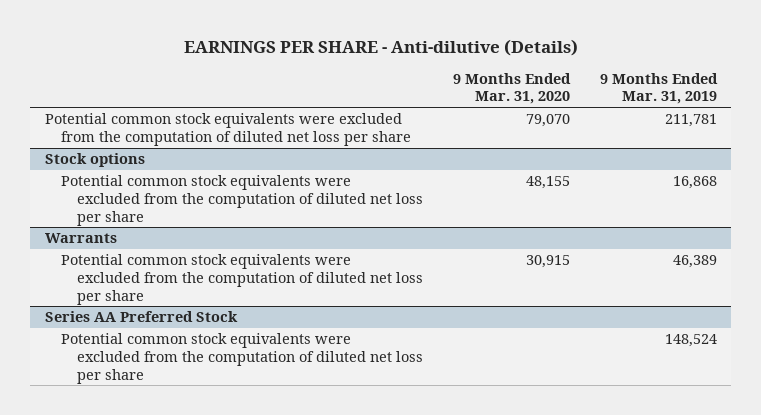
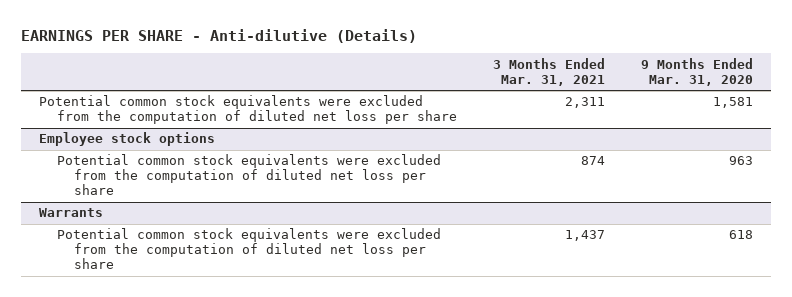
- | 9 Months Ended Mar. 31, 2020 | 9 Months Ended Mar. 31, 2019
+ | 3 Months Ended Mar. 31, 2021 | 9 Months Ended Mar. 31, 2020
- Potential common stock equivalents were excluded from the computation of diluted net loss per share | 79,070 | 211,781
- Stock options
- Potential common stock equivalents were excluded from the computation of diluted net loss per share | 48,155 | 16,868
+ Potential common stock equivalents were excluded from the computation of diluted net loss per share | 2,311 | 1,581
+ Employee stock options
+ Potential common stock equivalents were excluded from the computation of diluted net loss per share | 874 | 963
@ Warrants
- Potential common stock equivalents were excluded from the computation of diluted net loss per share | 30,915 | 46,389
- Series AA Preferred Stock
- Potential common stock equivalents were excluded from the computation of diluted net loss per share | | 148,524
@ Warrants
+ Potential common stock equivalents were excluded from the computation of diluted net loss per share | 1,437 | 618

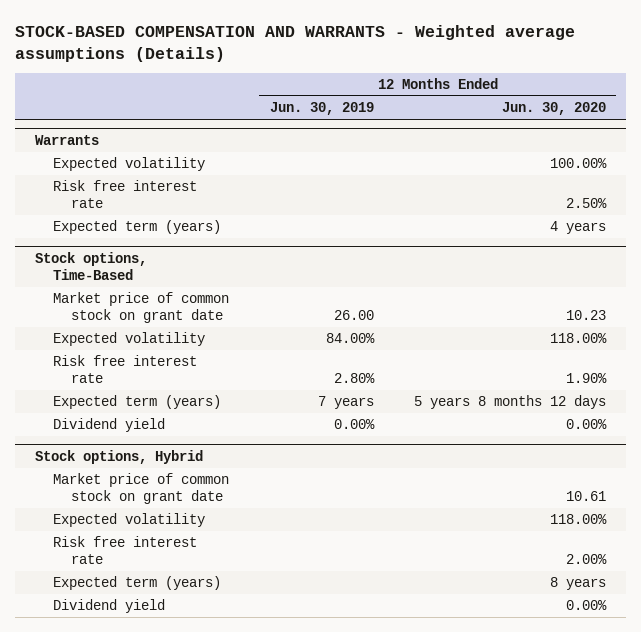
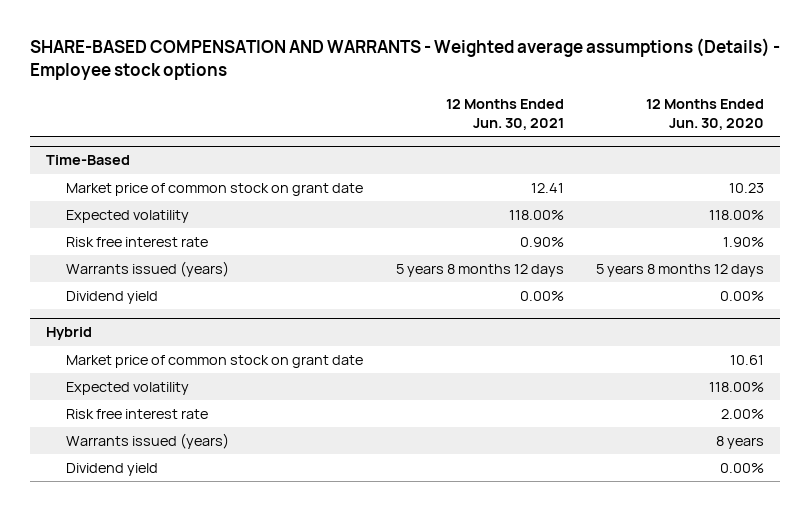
- STOCK-BASED COMPENSATION AND WARRANTS - Weighted average assumptions (Details)
+ SHARE-BASED COMPENSATION AND WARRANTS - Weighted average assumptions (Details) - Employee stock options
- | 12 Months Ended Jun. 30, 2019 | 12 Months Ended Jun. 30, 2020
+ | 12 Months Ended Jun. 30, 2021 | 12 Months Ended Jun. 30, 2020
- Warrants
- Expected volatility | | 100.00%
- Risk free interest rate | | 2.50%
- Expected term (years) | | 4 years
- Stock options, Time-Based
+ Time-Based
- Expected term (years) | 7 years | 5 years 8 months 12 days
+ Warrants issued (years) | 5 years 8 months 12 days | 5 years 8 months 12 days
- Stock options, Hybrid
+ Hybrid
- Expected term (years) | | 8 years
+ Warrants issued (years) | | 8 years

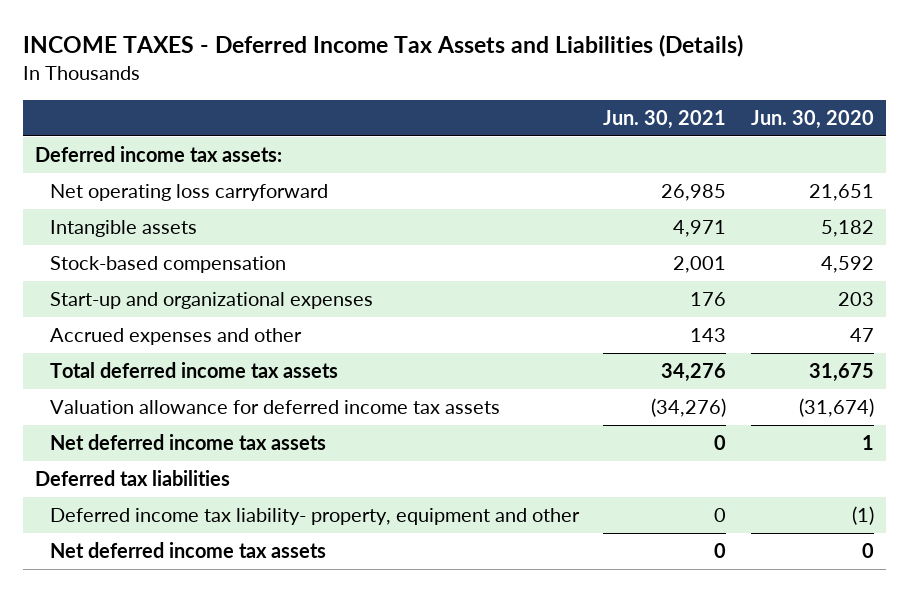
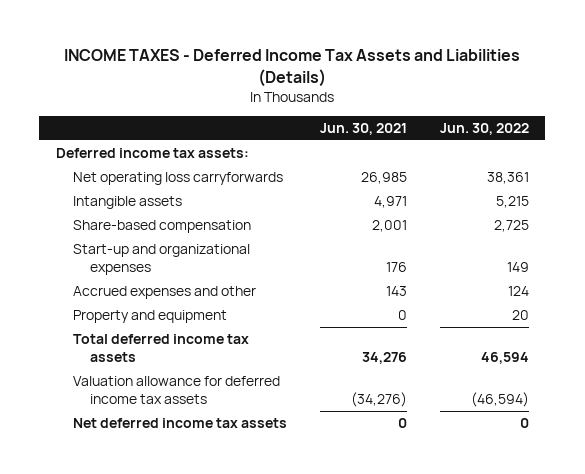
- | Jun. 30, 2021 | Jun. 30, 2020
+ | Jun. 30, 2021 | Jun. 30, 2022
- Net operating loss carryforward | 26,985 | 21,651
+ Net operating loss carryforwards | 26,985 | 38,361
- Stock-based compensation | 2,001 | 4,592
+ Share-based compensation | 2,001 | 2,725
+ Property and equipment | 0 | 20
- Deferred tax liabilities
- Deferred income tax liability- property, equipment and other | 0 | (1)
- Net deferred income tax assets | 0 | 0

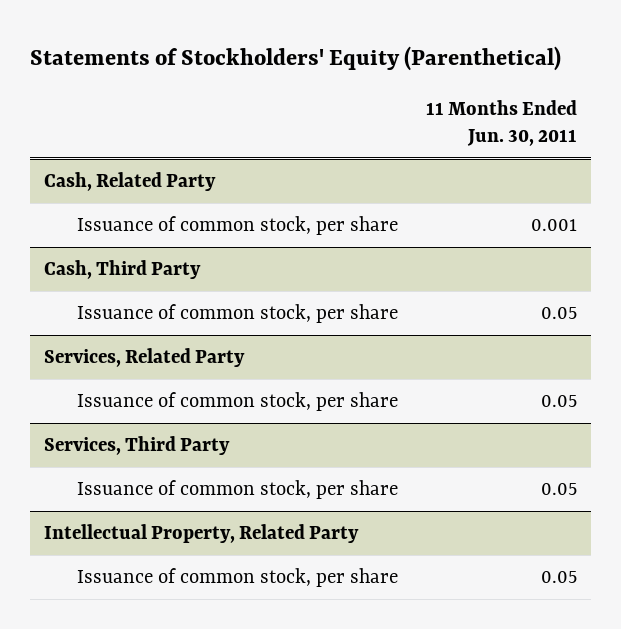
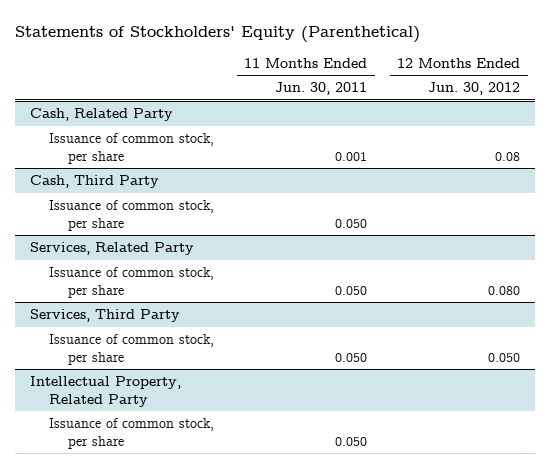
- | 11 Months Ended Jun. 30, 2011
+ | 11 Months Ended Jun. 30, 2011 | 12 Months Ended Jun. 30, 2012
@ Cash, Third Party
- Issuance of common stock, per share | 0.05
+ Issuance of common stock, per share | 0.050 |
@ Services, Related Party
- Issuance of common stock, per share | 0.05
+ Issuance of common stock, per share | 0.050 | 0.080
@ Services, Third Party
- Issuance of common stock, per share | 0.05
+ Issuance of common stock, per share | 0.050 | 0.050
@ Intellectual Property, Related Party
- Issuance of common stock, per share | 0.05
+ Issuance of common stock, per share | 0.050 |

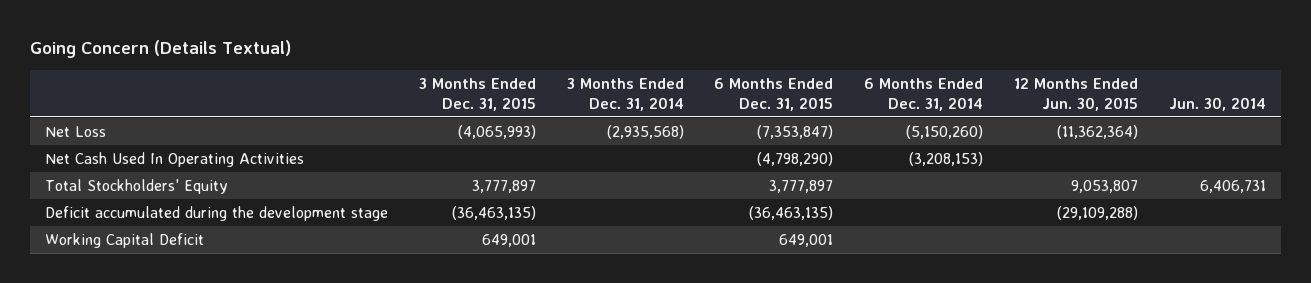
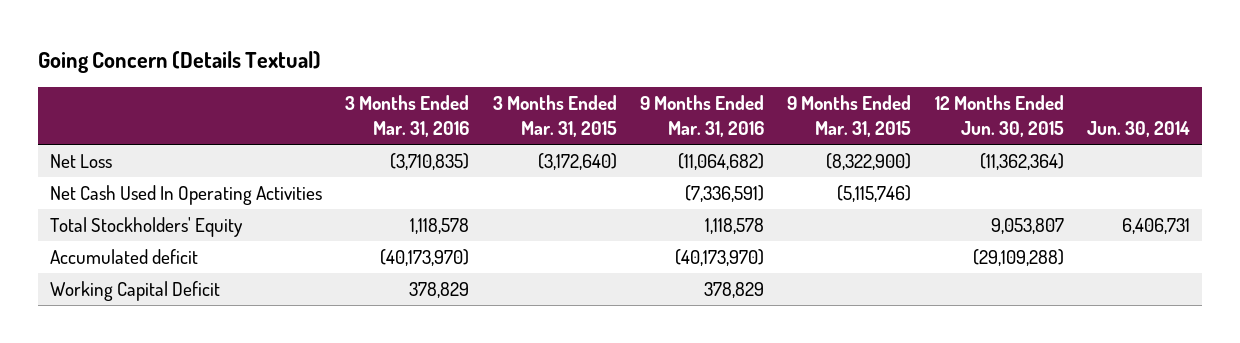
- | 3 Months Ended Dec. 31, 2015 | 3 Months Ended Dec. 31, 2014 | 6 Months Ended Dec. 31, 2015 | 6 Months Ended Dec. 31, 2014 | 12 Months Ended Jun. 30, 2015 | Jun. 30, 2014
+ | 3 Months Ended Mar. 31, 2016 | 3 Months Ended Mar. 31, 2015 | 9 Months Ended Mar. 31, 2016 | 9 Months Ended Mar. 31, 2015 | 12 Months Ended Jun. 30, 2015 | Jun. 30, 2014
- Deficit accumulated during the development stage | (36,463,135) | | (36,463,135) | | (29,109,288) |
+ Accumulated deficit | (40,173,970) | | (40,173,970) | | (29,109,288) |

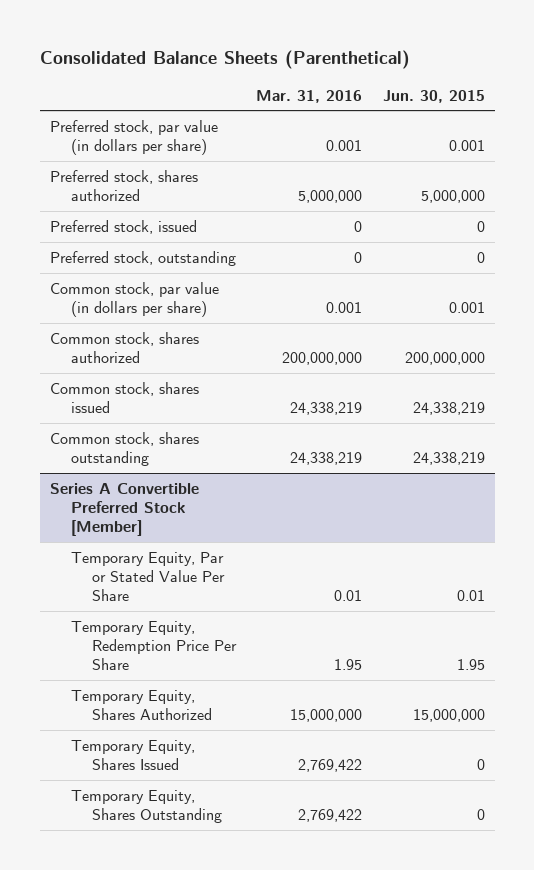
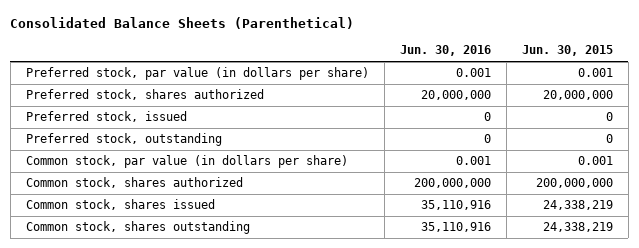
- | Mar. 31, 2016 | Jun. 30, 2015
+ | Jun. 30, 2016 | Jun. 30, 2015
- Preferred stock, shares authorized | 5,000,000 | 5,000,000
+ Preferred stock, shares authorized | 20,000,000 | 20,000,000
- Series A Convertible Preferred Stock [Member]
- Temporary Equity, Par or Stated Value Per Share | 0.01 | 0.01
- Temporary Equity, Redemption Price Per Share | 1.95 | 1.95
- Temporary Equity, Shares Authorized | 15,000,000 | 15,000,000
- Temporary Equity, Shares Issued | 2,769,422 | 0
- Temporary Equity, Shares Outstanding | 2,769,422 | 0

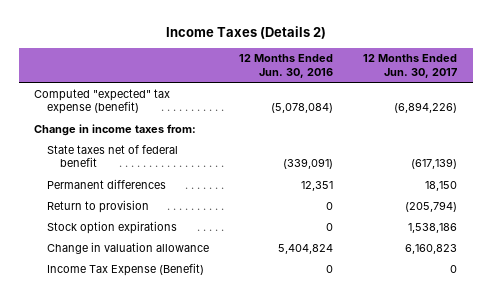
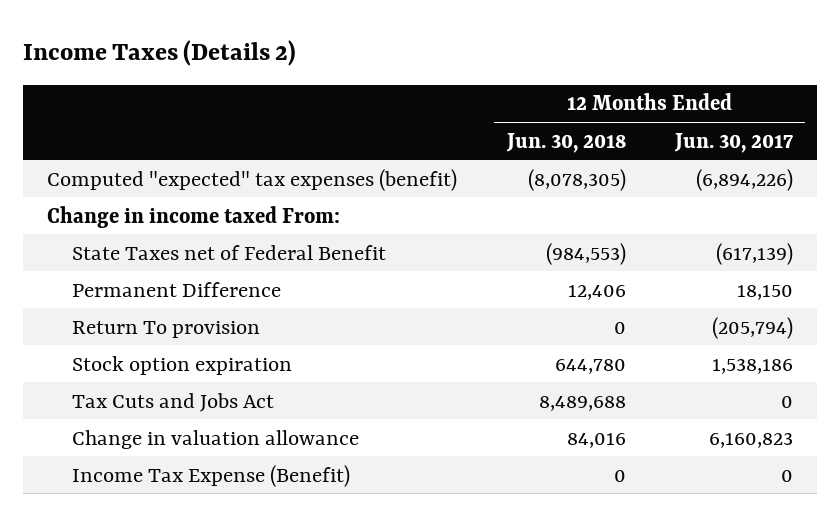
- | 12 Months Ended Jun. 30, 2016 | 12 Months Ended Jun. 30, 2017
+ | 12 Months Ended Jun. 30, 2018 | 12 Months Ended Jun. 30, 2017
- Computed "expected" tax expense (benefit) | (5,078,084) | (6,894,226)
- Change in income taxes from:
- State taxes net of federal benefit | (339,091) | (617,139)
- Permanent differences | 12,351 | 18,150
- Return to provision | 0 | (205,794)
- Stock option expirations | 0 | 1,538,186
+ Computed "expected" tax expenses (benefit) | (8,078,305) | (6,894,226)
+ Change in income taxed From:
+ State Taxes net of Federal Benefit | (984,553) | (617,139)
+ Permanent Difference | 12,406 | 18,150
+ Return To provision | 0 | (205,794)
+ Stock option expiration | 644,780 | 1,538,186
+ Tax Cuts and Jobs Act | 8,489,688 | 0

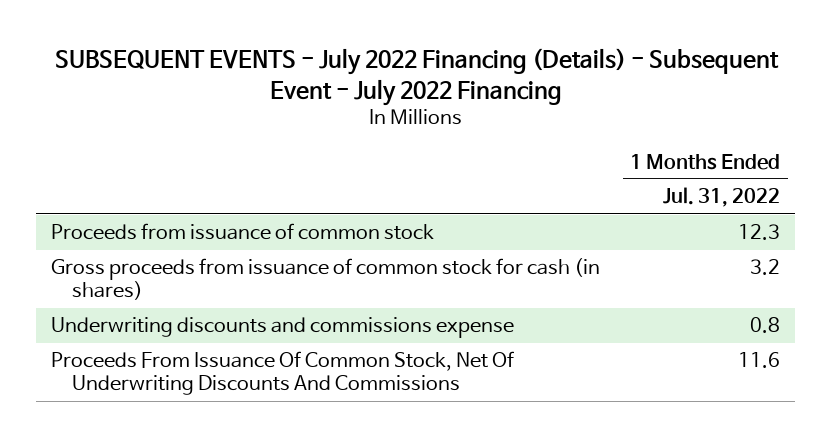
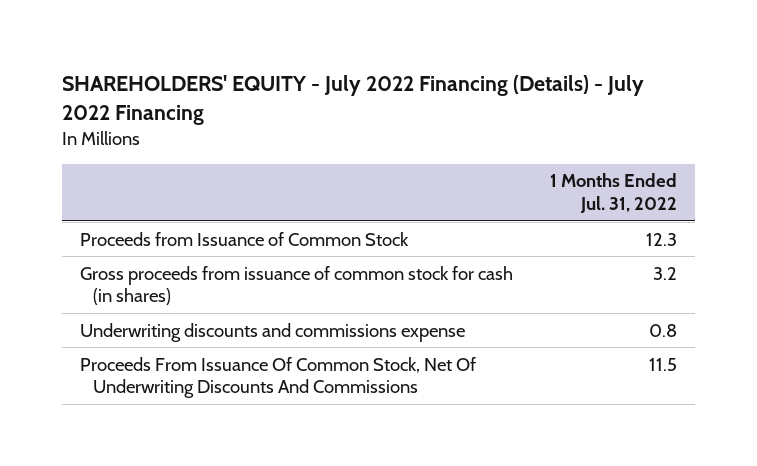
- SUBSEQUENT EVENTS - July 2022 Financing (Details) - Subsequent Event - July 2022 Financing
+ SHAREHOLDERS' EQUITY - July 2022 Financing (Details) - July 2022 Financing
- Proceeds from issuance of common stock | 12.3
+ Proceeds from Issuance of Common Stock | 12.3
- Proceeds From Issuance Of Common Stock, Net Of Underwriting Discounts And Commissions | 11.6
+ Proceeds From Issuance Of Common Stock, Net Of Underwriting Discounts And Commissions | 11.5

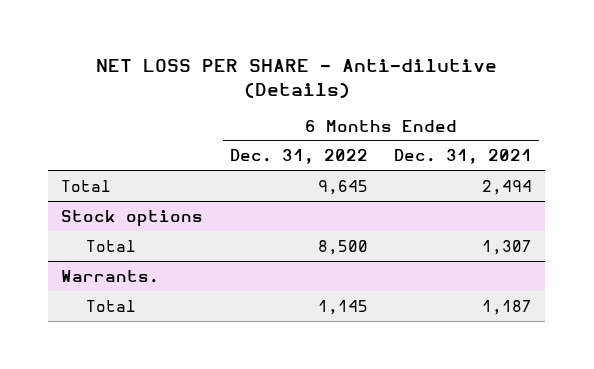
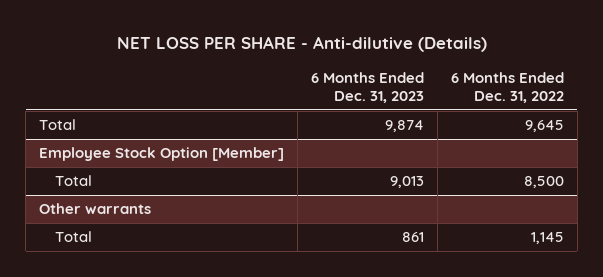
- | 6 Months Ended Dec. 31, 2022 | 6 Months Ended Dec. 31, 2021
+ | 6 Months Ended Dec. 31, 2023 | 6 Months Ended Dec. 31, 2022
- Stock options
+ Employee Stock Option [Member]
- Warrants.
+ Other warrants

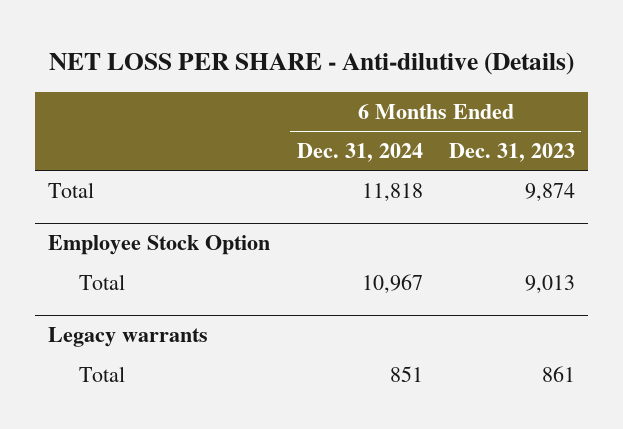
- | 6 Months Ended Dec. 31, 2023 | 6 Months Ended Dec. 31, 2022
+ | 6 Months Ended Dec. 31, 2024 | 6 Months Ended Dec. 31, 2023
- Employee Stock Option [Member]
+ Employee Stock Option
- Other warrants
+ Legacy warrants

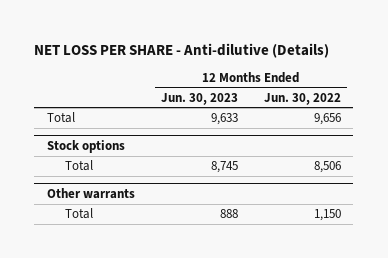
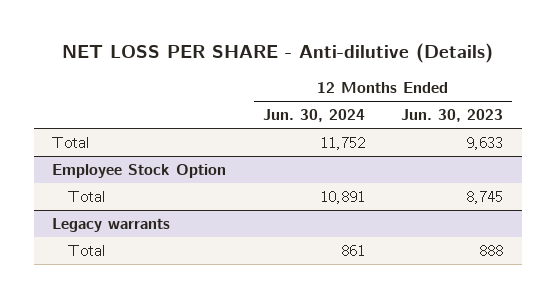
- | 12 Months Ended Jun. 30, 2023 | 12 Months Ended Jun. 30, 2022
+ | 12 Months Ended Jun. 30, 2024 | 12 Months Ended Jun. 30, 2023
- Stock options
+ Employee Stock Option
- Other warrants
+ Legacy warrants

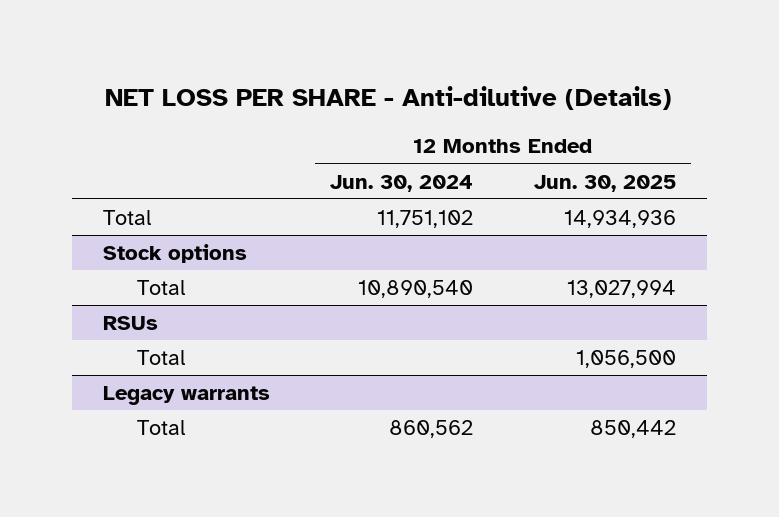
- | 12 Months Ended Jun. 30, 2024 | 12 Months Ended Jun. 30, 2023
+ | 12 Months Ended Jun. 30, 2024 | 12 Months Ended Jun. 30, 2025
- Total | 11,752 | 9,633
- Employee Stock Option
- Total | 10,891 | 8,745
+ Total | 11,751,102 | 14,934,936
+ Stock options
+ Total | 10,890,540 | 13,027,994
+ RSUs
+ Total | | 1,056,500
@ Legacy warrants
- Total | 861 | 888
+ Total | 860,562 | 850,442

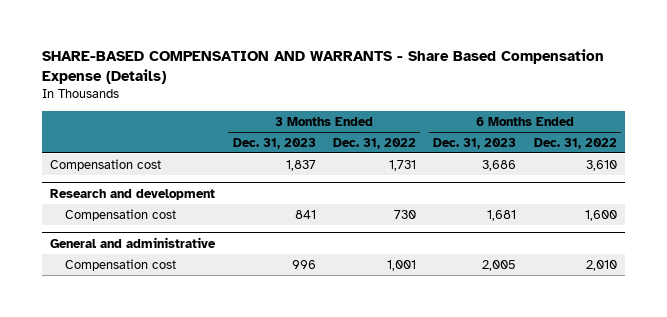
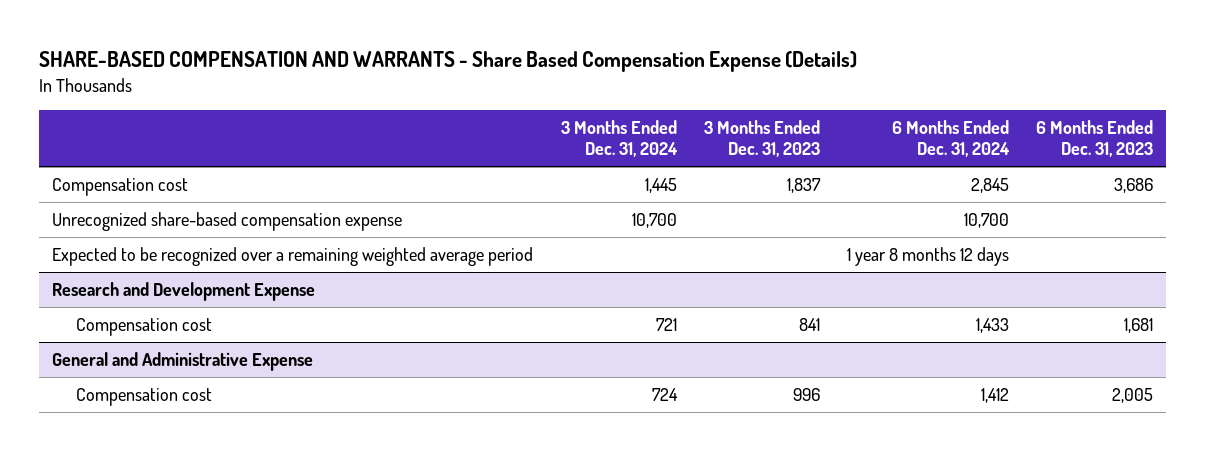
- | 3 Months Ended Dec. 31, 2023 | 3 Months Ended Dec. 31, 2022 | 6 Months Ended Dec. 31, 2023 | 6 Months Ended Dec. 31, 2022
+ | 3 Months Ended Dec. 31, 2024 | 3 Months Ended Dec. 31, 2023 | 6 Months Ended Dec. 31, 2024 | 6 Months Ended Dec. 31, 2023
- Research and development
+ Unrecognized share-based compensation expense | 10,700 | | 10,700 |
+ Expected to be recognized over a remaining weighted average period | | | 1 year 8 months 12 days |
+ Research and Development Expense
- General and administrative
+ General and Administrative Expense

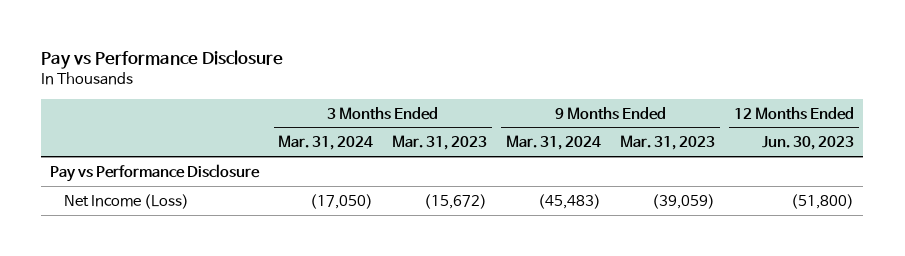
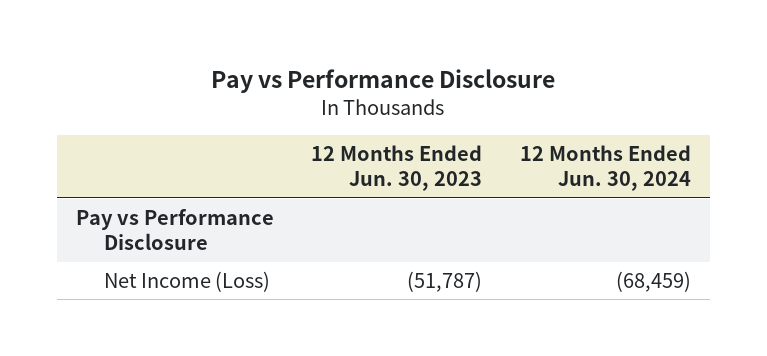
- | 3 Months Ended Mar. 31, 2024 | 3 Months Ended Mar. 31, 2023 | 9 Months Ended Mar. 31, 2024 | 9 Months Ended Mar. 31, 2023 | 12 Months Ended Jun. 30, 2023
+ | 12 Months Ended Jun. 30, 2023 | 12 Months Ended Jun. 30, 2024
- Net Income (Loss) | (17,050) | (15,672) | (45,483) | (39,059) | (51,800)
+ Net Income (Loss) | (51,787) | (68,459)

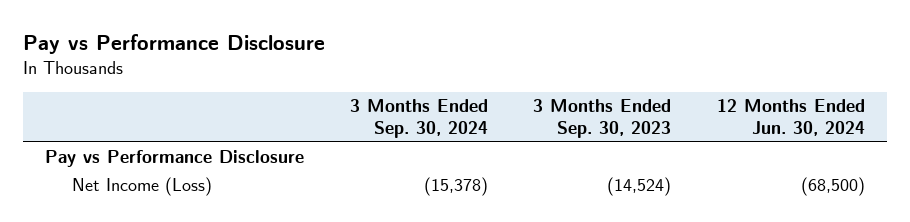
- | 12 Months Ended Jun. 30, 2023 | 12 Months Ended Jun. 30, 2024
+ | 3 Months Ended Sep. 30, 2024 | 3 Months Ended Sep. 30, 2023 | 12 Months Ended Jun. 30, 2024
- Net Income (Loss) | (51,787) | (68,459)
+ Net Income (Loss) | (15,378) | (14,524) | (68,500)

